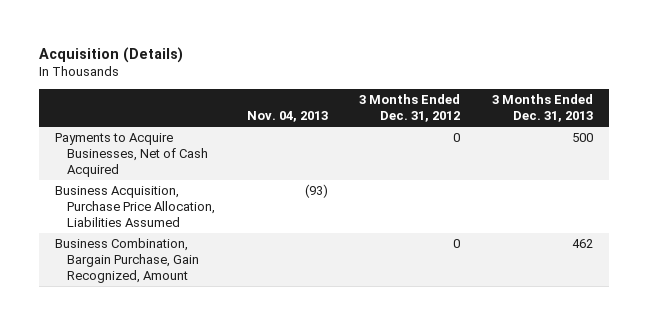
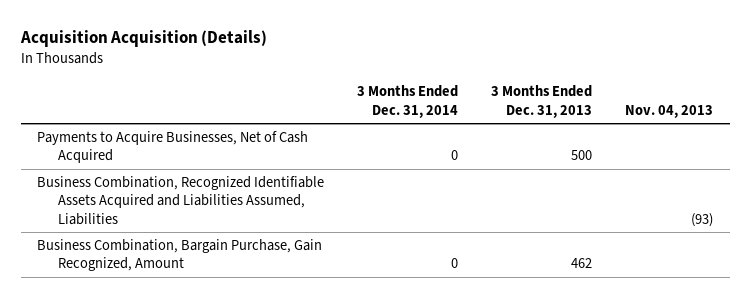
- Acquisition (Details)
+ Acquisition Acquisition (Details)
- | Nov. 04, 2013 | 3 Months Ended Dec. 31, 2012 | 3 Months Ended Dec. 31, 2013
+ | 3 Months Ended Dec. 31, 2014 | 3 Months Ended Dec. 31, 2013 | Nov. 04, 2013
- Business Acquisition, Purchase Price Allocation, Liabilities Assumed | (93) | |
+ Business Combination, Recognized Identifiable Assets Acquired and Liabilities Assumed, Liabilities | | | (93)

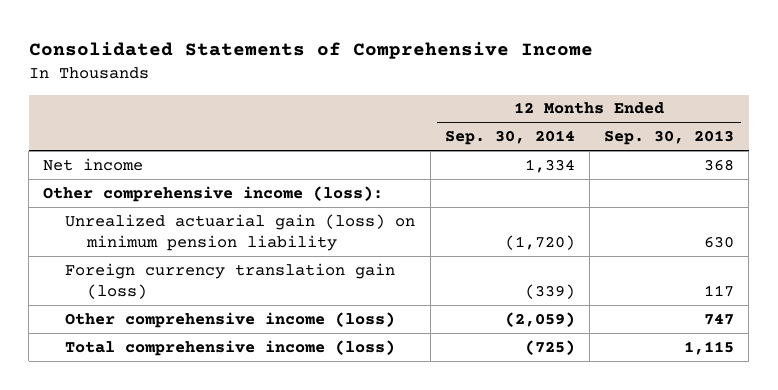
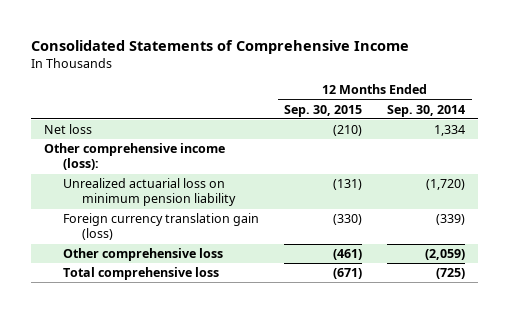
- | 12 Months Ended Sep. 30, 2014 | 12 Months Ended Sep. 30, 2013
+ | 12 Months Ended Sep. 30, 2015 | 12 Months Ended Sep. 30, 2014
- Net income | 1,334 | 368
+ Net loss | (210) | 1,334
- Unrealized actuarial gain (loss) on minimum pension liability | (1,720) | 630
+ Unrealized actuarial loss on minimum pension liability | (131) | (1,720)
- Other comprehensive income (loss) | (2,059) | 747
- Total comprehensive income (loss) | (725) | 1,115
+ Other comprehensive loss | (461) | (2,059)
+ Total comprehensive loss | (671) | (725)

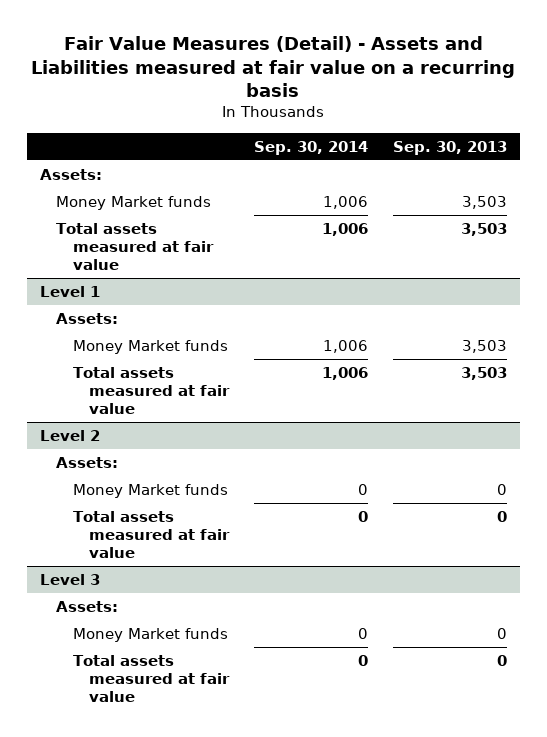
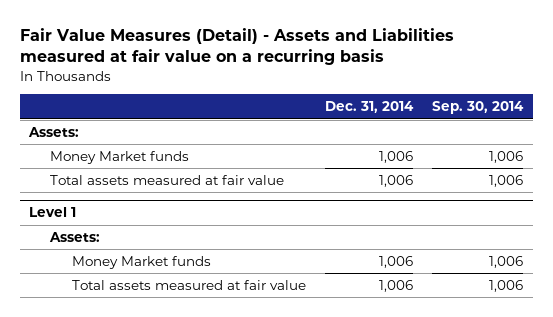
- | Sep. 30, 2014 | Sep. 30, 2013
+ | Dec. 31, 2014 | Sep. 30, 2014
- Level 2
- Assets:
- Money Market funds | 0 | 0
- Total assets measured at fair value | 0 | 0
- Level 3
- Assets:
- Money Market funds | 0 | 0
- Total assets measured at fair value | 0 | 0

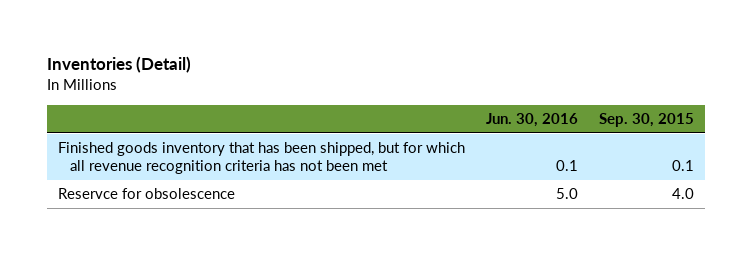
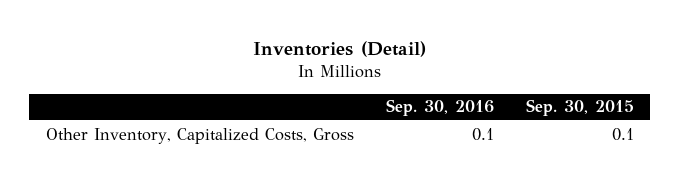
- | Jun. 30, 2016 | Sep. 30, 2015
+ | Sep. 30, 2016 | Sep. 30, 2015
- Finished goods inventory that has been shipped, but for which all revenue recognition criteria has not been met | 0.1 | 0.1
- Reservce for obsolescence | 5.0 | 4.0
+ Other Inventory, Capitalized Costs, Gross | 0.1 | 0.1

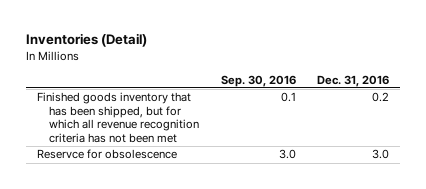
- | Sep. 30, 2016 | Sep. 30, 2015
+ | Sep. 30, 2016 | Dec. 31, 2016
- Other Inventory, Capitalized Costs, Gross | 0.1 | 0.1
+ Finished goods inventory that has been shipped, but for which all revenue recognition criteria has not been met | 0.1 | 0.2
+ Reservce for obsolescence | 3.0 | 3.0

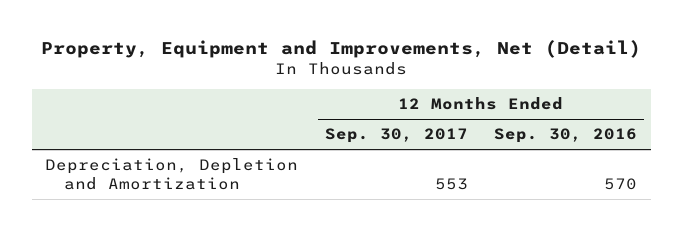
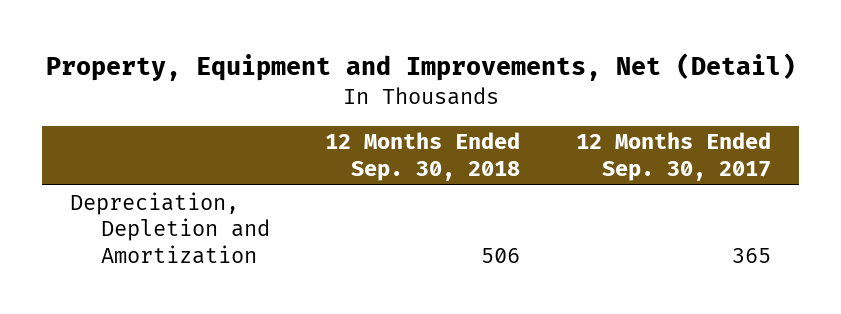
- | 12 Months Ended Sep. 30, 2017 | 12 Months Ended Sep. 30, 2016
+ | 12 Months Ended Sep. 30, 2018 | 12 Months Ended Sep. 30, 2017
- Depreciation, Depletion and Amortization | 553 | 570
+ Depreciation, Depletion and Amortization | 506 | 365

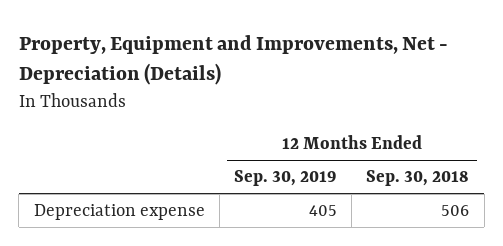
- Property, Equipment and Improvements, Net (Detail)
+ Property, Equipment and Improvements, Net - Depreciation (Details)
- | 12 Months Ended Sep. 30, 2018 | 12 Months Ended Sep. 30, 2017
+ | 12 Months Ended Sep. 30, 2019 | 12 Months Ended Sep. 30, 2018
- Depreciation, Depletion and Amortization | 506 | 365
+ Depreciation expense | 405 | 506

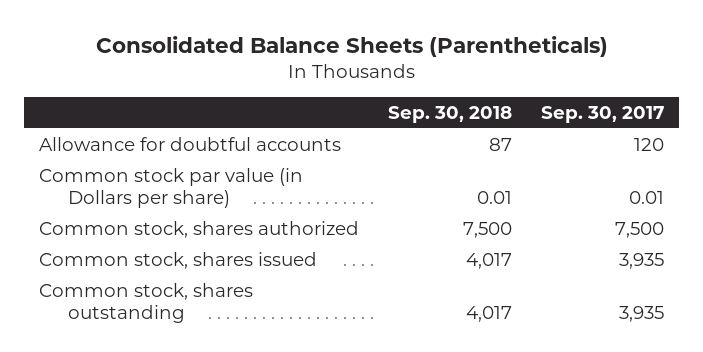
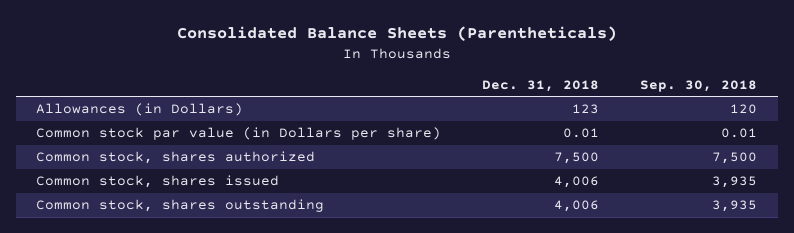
- | Sep. 30, 2018 | Sep. 30, 2017
+ | Dec. 31, 2018 | Sep. 30, 2018
- Allowance for doubtful accounts | 87 | 120
+ Allowances (in Dollars) | 123 | 120
- Common stock, shares issued | 4,017 | 3,935
- Common stock, shares outstanding | 4,017 | 3,935
+ Common stock, shares issued | 4,006 | 3,935
+ Common stock, shares outstanding | 4,006 | 3,935

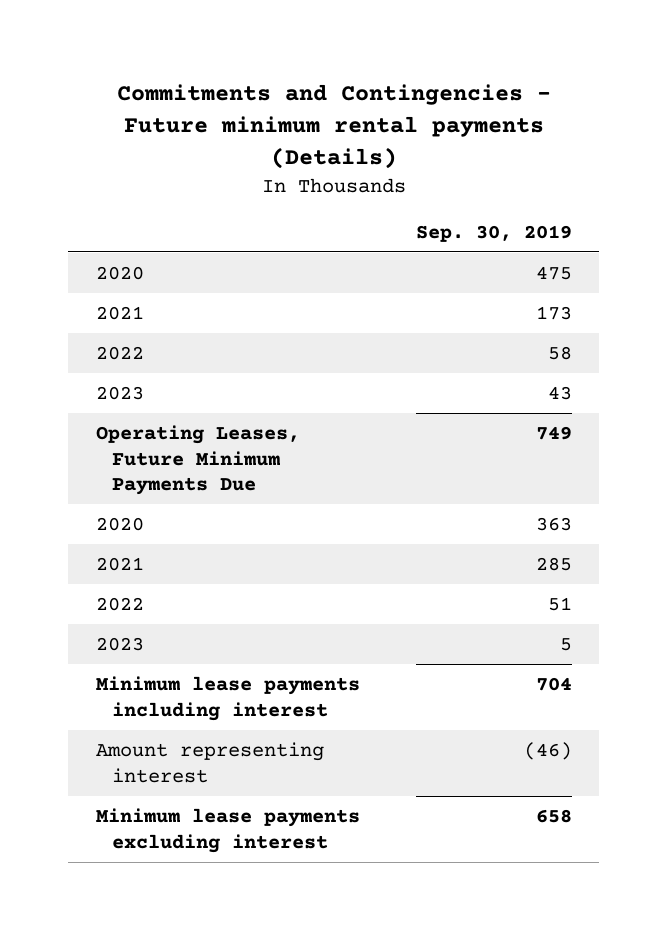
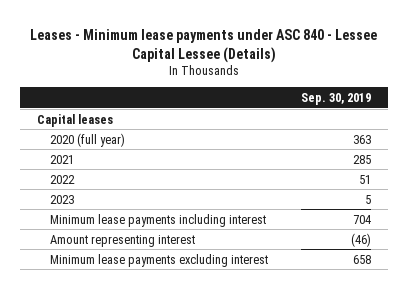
- Commitments and Contingencies - Future minimum rental payments (Details)
+ Leases - Minimum lease payments under ASC 840 - Lessee Capital Lessee (Details)
- 2020 | 475
- 2021 | 173
- 2022 | 58
- 2023 | 43
- Operating Leases, Future Minimum Payments Due | 749
- 2020 | 363
+ Capital leases
+ 2020 (full year) | 363

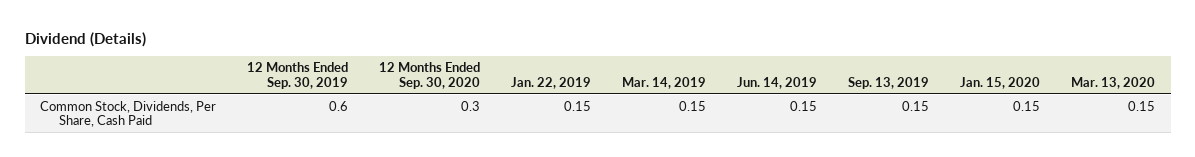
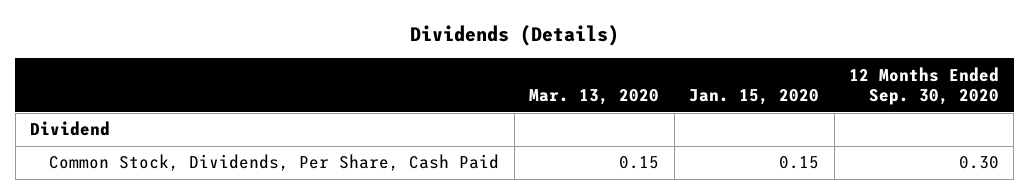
- Dividend (Details)
+ Dividends (Details)
- | 12 Months Ended Sep. 30, 2019 | 12 Months Ended Sep. 30, 2020 | Jan. 22, 2019 | Mar. 14, 2019 | Jun. 14, 2019 | Sep. 13, 2019 | Jan. 15, 2020 | Mar. 13, 2020
+ | Mar. 13, 2020 | Jan. 15, 2020 | 12 Months Ended Sep. 30, 2020
- Common Stock, Dividends, Per Share, Cash Paid | 0.6 | 0.3 | 0.15 | 0.15 | 0.15 | 0.15 | 0.15 | 0.15
+ Dividend
+ Common Stock, Dividends, Per Share, Cash Paid | 0.15 | 0.15 | 0.30

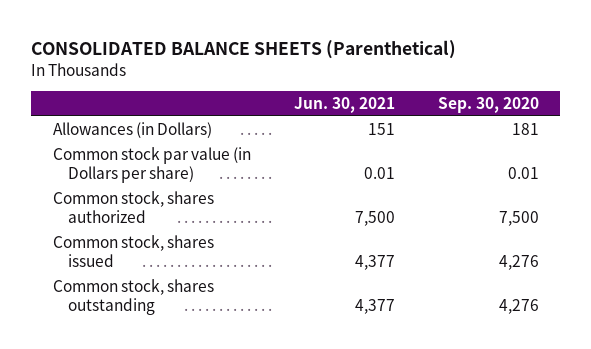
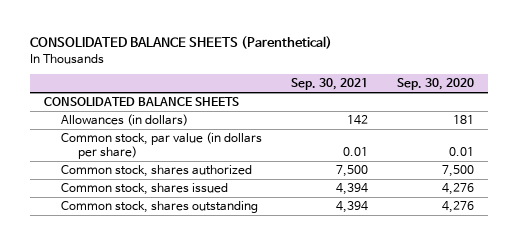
- | Jun. 30, 2021 | Sep. 30, 2020
+ | Sep. 30, 2021 | Sep. 30, 2020
- Allowances (in Dollars) | 151 | 181
- Common stock par value (in Dollars per share) | 0.01 | 0.01
+ CONSOLIDATED BALANCE SHEETS
+ Allowances (in dollars) | 142 | 181
+ Common stock, par value (in dollars per share) | 0.01 | 0.01

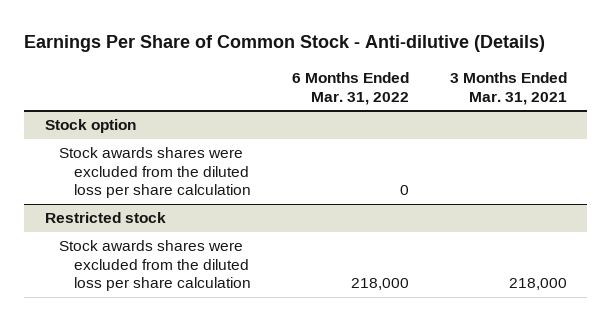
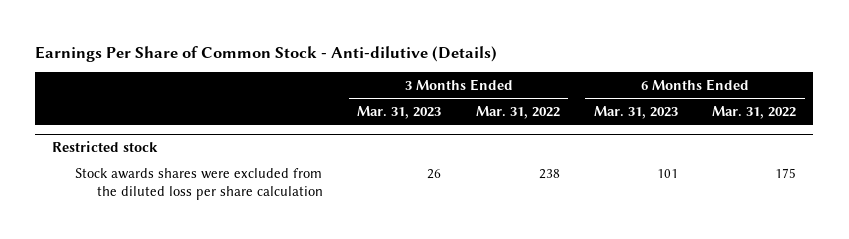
- | 6 Months Ended Mar. 31, 2022 | 3 Months Ended Mar. 31, 2021
+ | 3 Months Ended Mar. 31, 2023 | 3 Months Ended Mar. 31, 2022 | 6 Months Ended Mar. 31, 2023 | 6 Months Ended Mar. 31, 2022
- Stock option
- Stock awards shares were excluded from the diluted loss per share calculation | 0 |
@ Restricted stock
- Stock awards shares were excluded from the diluted loss per share calculation | 218,000 | 218,000
+ Stock awards shares were excluded from the diluted loss per share calculation | 26 | 238 | 101 | 175

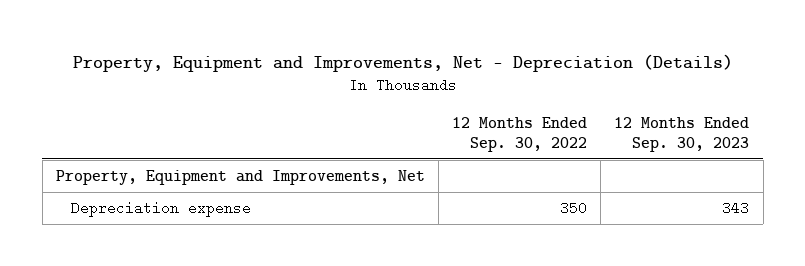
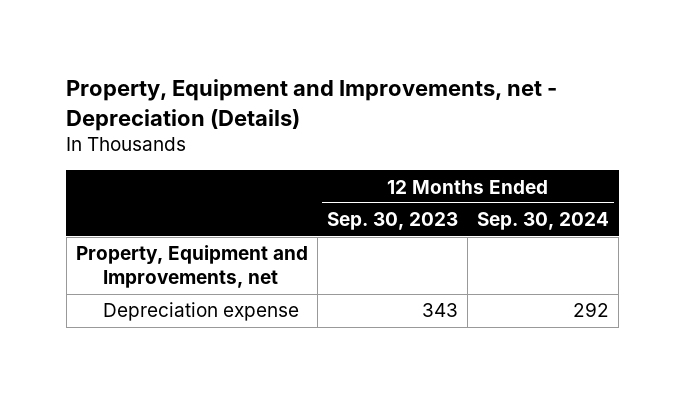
- Property, Equipment and Improvements, Net - Depreciation (Details)
+ Property, Equipment and Improvements, net - Depreciation (Details)
- | 12 Months Ended Sep. 30, 2022 | 12 Months Ended Sep. 30, 2023
+ | 12 Months Ended Sep. 30, 2023 | 12 Months Ended Sep. 30, 2024
- Property, Equipment and Improvements, Net
+ Property, Equipment and Improvements, net

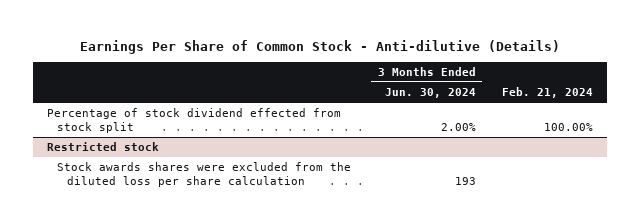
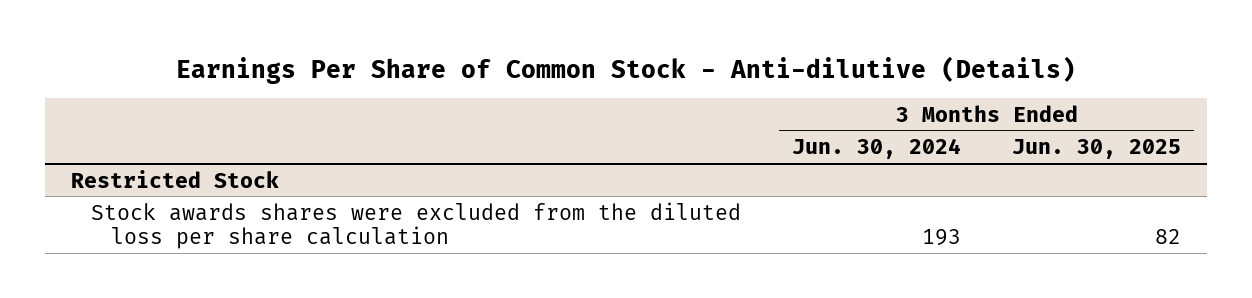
- | 3 Months Ended Jun. 30, 2024 | Feb. 21, 2024
+ | 3 Months Ended Jun. 30, 2024 | 3 Months Ended Jun. 30, 2025
- Percentage of stock dividend effected from stock split | 2.00% | 100.00%
- Restricted stock
+ Restricted Stock

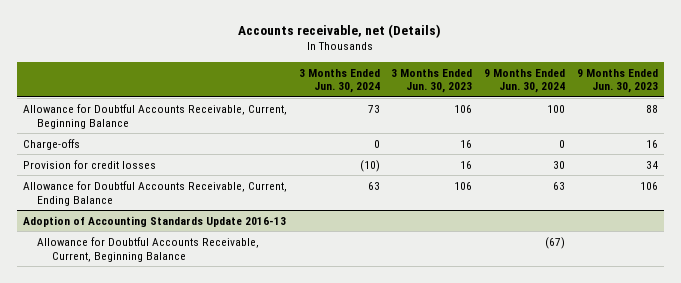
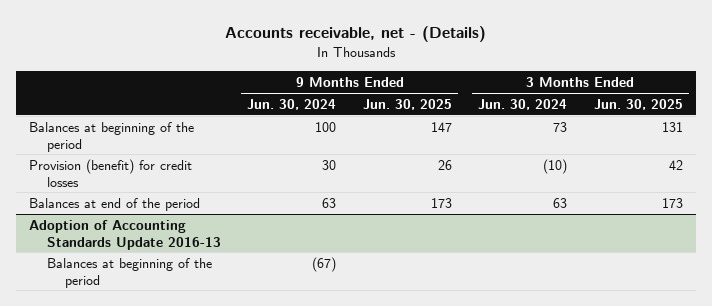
- Accounts receivable, net (Details)
+ Accounts receivable, net - (Details)
- | 3 Months Ended Jun. 30, 2024 | 3 Months Ended Jun. 30, 2023 | 9 Months Ended Jun. 30, 2024 | 9 Months Ended Jun. 30, 2023
+ | 9 Months Ended Jun. 30, 2024 | 9 Months Ended Jun. 30, 2025 | 3 Months Ended Jun. 30, 2024 | 3 Months Ended Jun. 30, 2025
- Allowance for Doubtful Accounts Receivable, Current, Beginning Balance | 73 | 106 | 100 | 88
- Charge-offs | 0 | 16 | 0 | 16
- Provision for credit losses | (10) | 16 | 30 | 34
- Allowance for Doubtful Accounts Receivable, Current, Ending Balance | 63 | 106 | 63 | 106
+ Balances at beginning of the period | 100 | 147 | 73 | 131
+ Provision (benefit) for credit losses | 30 | 26 | (10) | 42
+ Balances at end of the period | 63 | 173 | 63 | 173
@ Adoption of Accounting Standards Update 2016-13
- Allowance for Doubtful Accounts Receivable, Current, Beginning Balance | | | (67) |
+ Balances at beginning of the period | (67) | | |

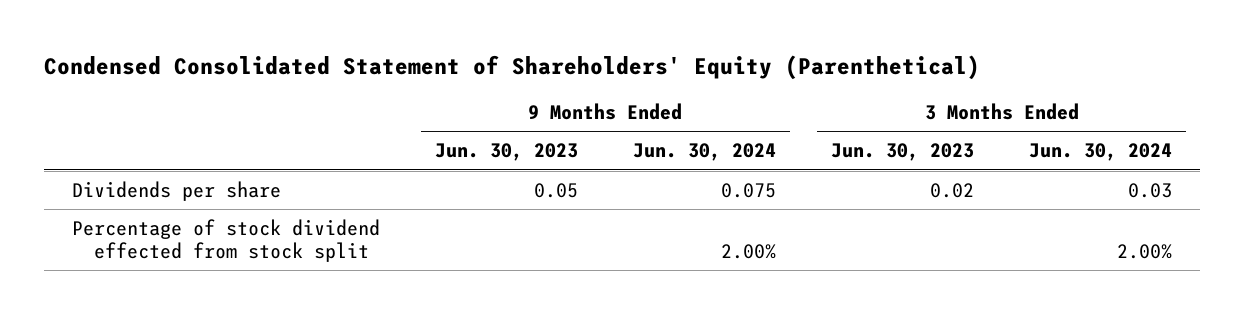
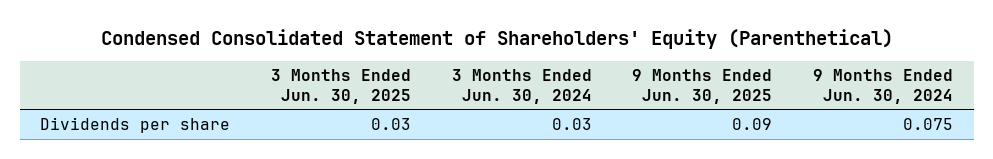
- | 9 Months Ended Jun. 30, 2023 | 9 Months Ended Jun. 30, 2024 | 3 Months Ended Jun. 30, 2023 | 3 Months Ended Jun. 30, 2024
+ | 3 Months Ended Jun. 30, 2025 | 3 Months Ended Jun. 30, 2024 | 9 Months Ended Jun. 30, 2025 | 9 Months Ended Jun. 30, 2024
- Percentage of stock dividend effected from stock split | | 2.00% | | 2.00%

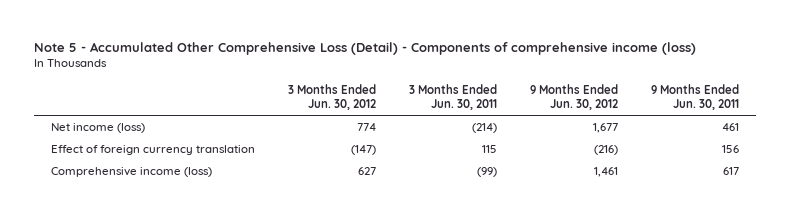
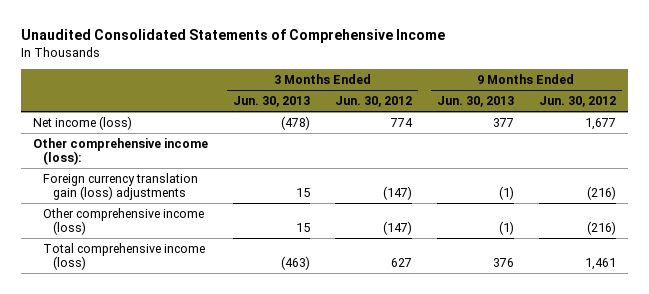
- Note 5 - Accumulated Other Comprehensive Loss (Detail) - Components of comprehensive income (loss)
+ Unaudited Consolidated Statements of Comprehensive Income
- | 3 Months Ended Jun. 30, 2012 | 3 Months Ended Jun. 30, 2011 | 9 Months Ended Jun. 30, 2012 | 9 Months Ended Jun. 30, 2011
+ | 3 Months Ended Jun. 30, 2013 | 3 Months Ended Jun. 30, 2012 | 9 Months Ended Jun. 30, 2013 | 9 Months Ended Jun. 30, 2012
- Effect of foreign currency translation | (147) | 115 | (216) | 156
- Comprehensive income (loss) | 627 | (99) | 1,461 | 617
+ Other comprehensive income (loss):
+ Foreign currency translation gain (loss) adjustments | 15 | (147) | (1) | (216)
+ Other comprehensive income (loss) | 15 | (147) | (1) | (216)
+ Total comprehensive income (loss) | (463) | 627 | 376 | 1,461

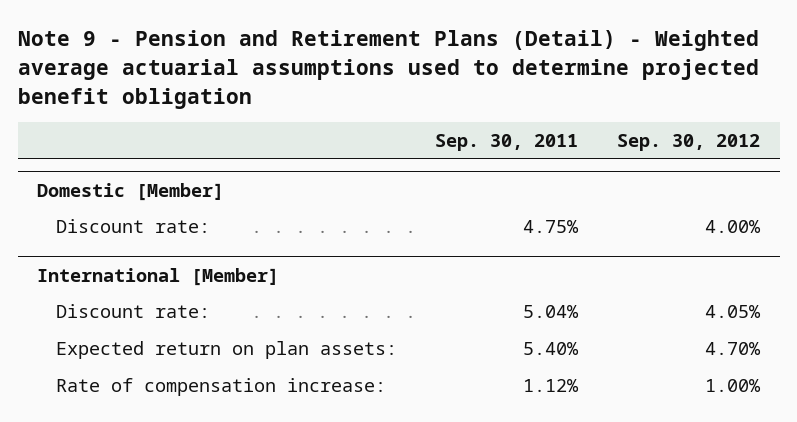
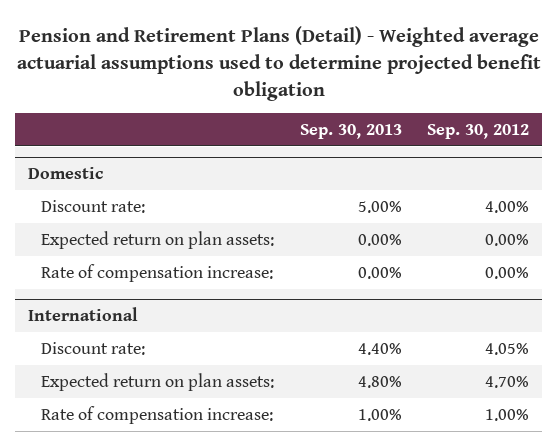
- Note 9 - Pension and Retirement Plans (Detail) - Weighted average actuarial assumptions used to determine projected benefit obligation
+ Pension and Retirement Plans (Detail) - Weighted average actuarial assumptions used to determine projected benefit obligation
- | Sep. 30, 2011 | Sep. 30, 2012
+ | Sep. 30, 2013 | Sep. 30, 2012
- Domestic [Member]
+ Domestic
- International [Member]
+ Expected return on plan assets: | 0.00% | 0.00%
+ Rate of compensation increase: | 0.00% | 0.00%
+ International

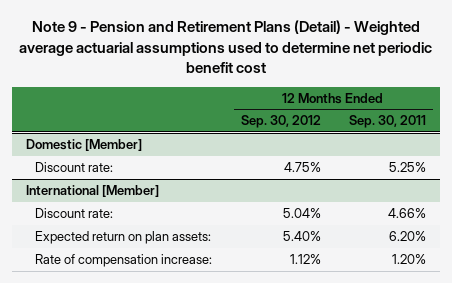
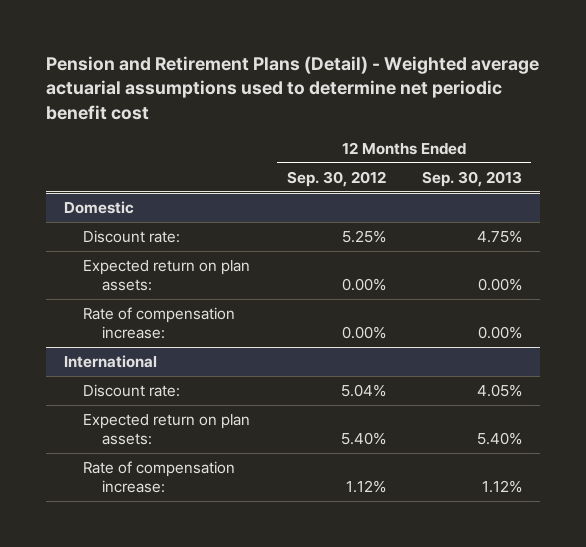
- Note 9 - Pension and Retirement Plans (Detail) - Weighted average actuarial assumptions used to determine net periodic benefit cost
+ Pension and Retirement Plans (Detail) - Weighted average actuarial assumptions used to determine net periodic benefit cost
- | 12 Months Ended Sep. 30, 2012 | 12 Months Ended Sep. 30, 2011
+ | 12 Months Ended Sep. 30, 2012 | 12 Months Ended Sep. 30, 2013
- Domestic [Member]
- Discount rate: | 4.75% | 5.25%
- International [Member]
+ Domestic
+ Discount rate: | 5.25% | 4.75%
+ Expected return on plan assets: | 0.00% | 0.00%
+ Rate of compensation increase: | 0.00% | 0.00%
+ International

